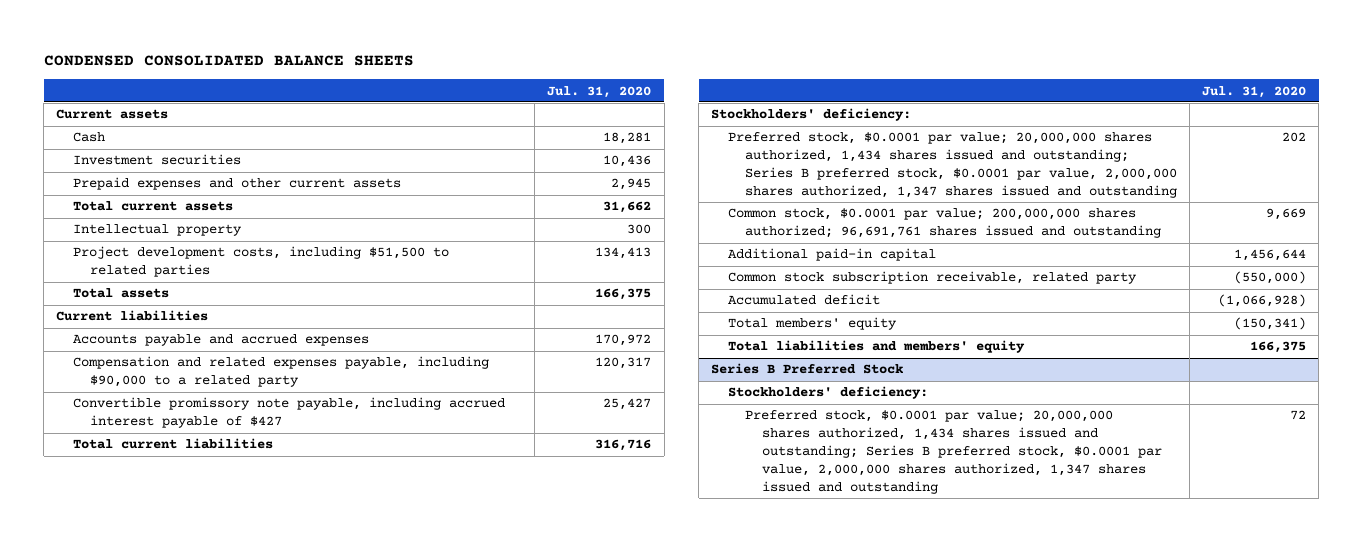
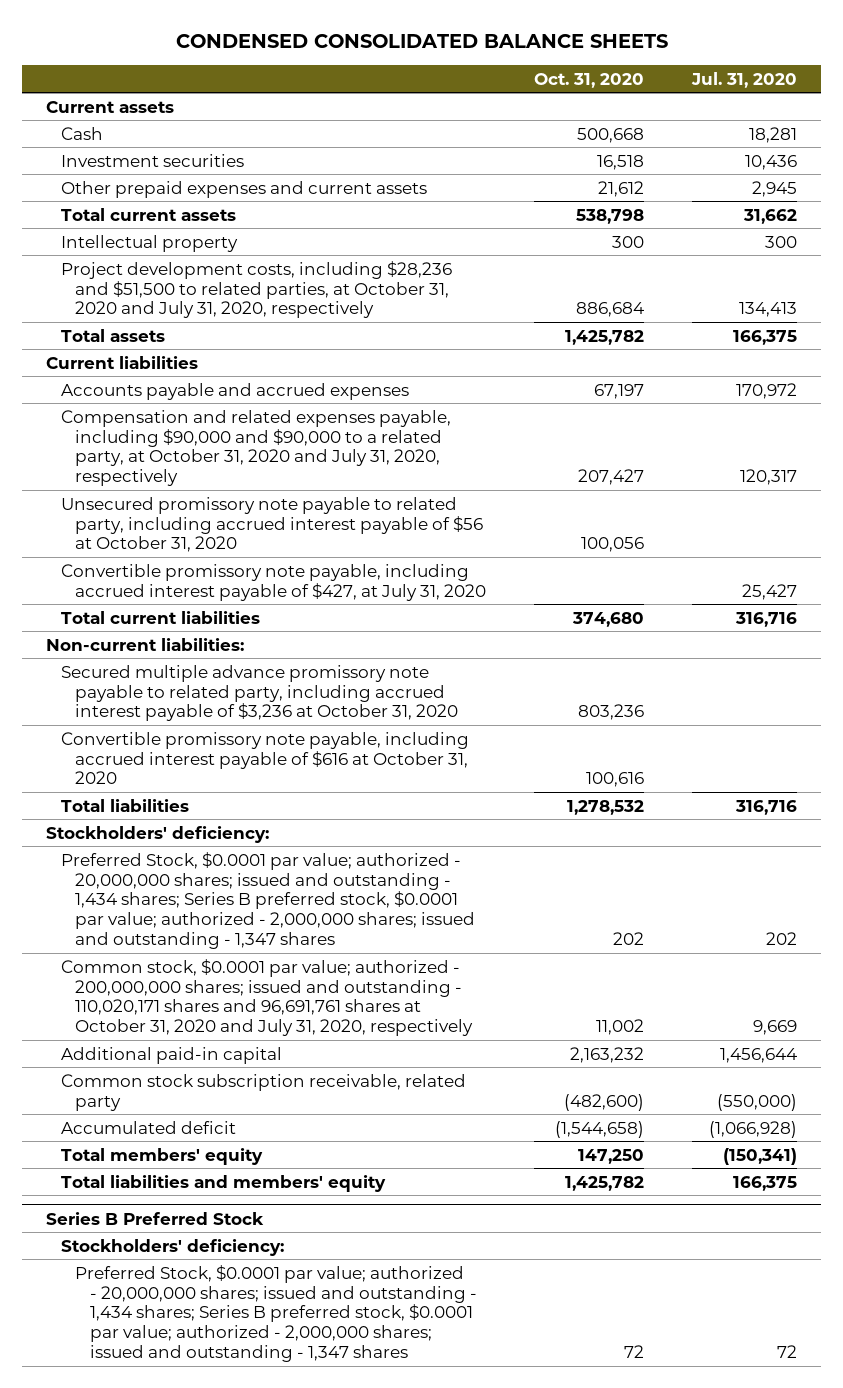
- | Jul. 31, 2020
+ | Oct. 31, 2020 | Jul. 31, 2020
- Prepaid expenses and other current assets | 2,945
+ Other prepaid expenses and current assets | 21,612 | 2,945
- Project development costs, including $51,500 to related parties | 134,413
+ Project development costs, including $28,236 and $51,500 to related parties, at October 31, 2020 and July 31, 2020, respectively | 886,684 | 134,413
- Compensation and related expenses payable, including $90,000 to a related party | 120,317
- Convertible promissory note payable, including accrued interest payable of $427 | 25,427
+ Compensation and related expenses payable, including $90,000 and $90,000 to a related party, at October 31, 2020 and July 31, 2020, respectively | 207,427 | 120,317
+ Unsecured promissory note payable to related party, including accrued interest payable of $56 at October 31, 2020 | 100,056 |
+ Convertible promissory note payable, including accrued interest payable of $427, at July 31, 2020 | | 25,427
+ Non-current liabilities:
+ Secured multiple advance promissory note payable to related party, including accrued interest payable of $3,236 at October 31, 2020 | 803,236 |
+ Convertible promissory note payable, including accrued interest payable of $616 at October 31, 2020 | 100,616 |
+ Total liabilities | 1,278,532 | 316,716
- Preferred stock, $0.0001 par value; 20,000,000 shares authorized, 1,434 shares issued and outstanding; Series B preferred stock, $0.0001 par value, 2,000,000 shares authorized, 1,347 shares issued and outstanding | 202
- Common stock, $0.0001 par value; 200,000,000 shares authorized; 96,691,761 shares issued and outstanding | 9,669
+ Preferred Stock, $0.0001 par value; authorized - 20,000,000 shares; issued and outstanding - 1,434 shares; Series B preferred stock, $0.0001 par value; authorized - 2,000,000 shares; issued and outstanding - 1,347 shares | 202 | 202
+ Common stock, $0.0001 par value; authorized - 200,000,000 shares; issued and outstanding - 110,020,171 shares and 96,691,761 shares at October 31, 2020 and July 31, 2020, respectively | 11,002 | 9,669
@ Series B Preferred Stock
- Preferred stock, $0.0001 par value; 20,000,000 shares authorized, 1,434 shares issued and outstanding; Series B preferred stock, $0.0001 par value, 2,000,000 shares authorized, 1,347 shares issued and outstanding | 72
+ Preferred Stock, $0.0001 par value; authorized - 20,000,000 shares; issued and outstanding - 1,434 shares; Series B preferred stock, $0.0001 par value; authorized - 2,000,000 shares; issued and outstanding - 1,347 shares | 72 | 72

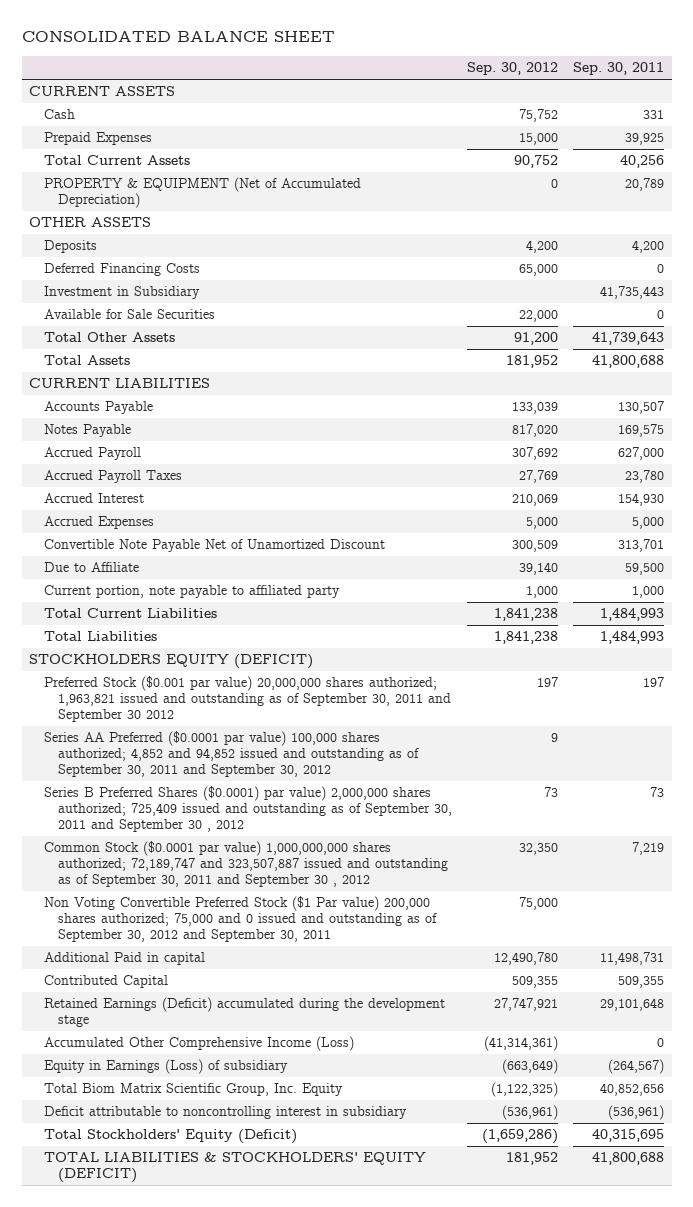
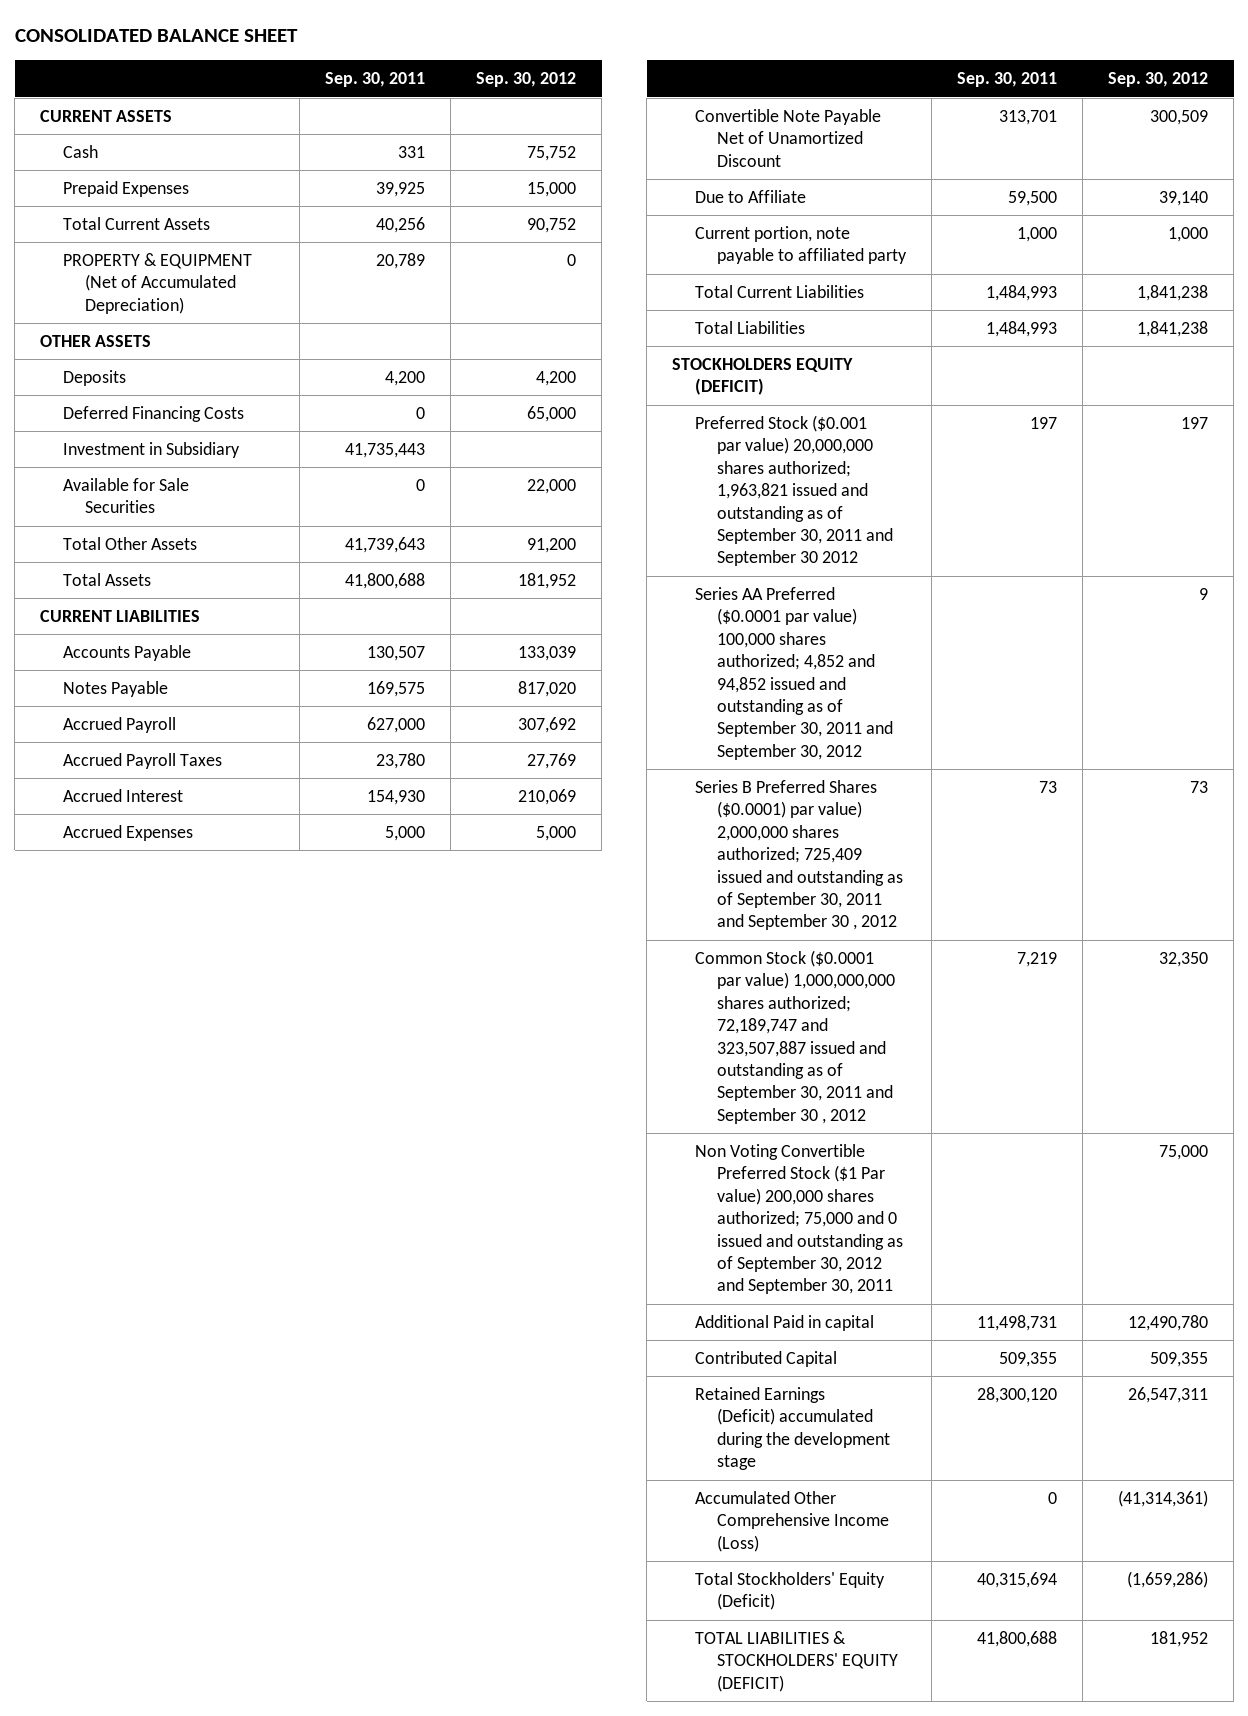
- | Sep. 30, 2012 | Sep. 30, 2011
+ | Sep. 30, 2011 | Sep. 30, 2012
- Retained Earnings (Deficit) accumulated during the development stage | 27,747,921 | 29,101,648
+ Retained Earnings (Deficit) accumulated during the development stage | 28,300,120 | 26,547,311
- Equity in Earnings (Loss) of subsidiary | (663,649) | (264,567)
- Total Biom Matrix Scientific Group, Inc. Equity | (1,122,325) | 40,852,656
- Deficit attributable to noncontrolling interest in subsidiary | (536,961) | (536,961)
- Total Stockholders' Equity (Deficit) | (1,659,286) | 40,315,695
+ Total Stockholders' Equity (Deficit) | 40,315,694 | (1,659,286)

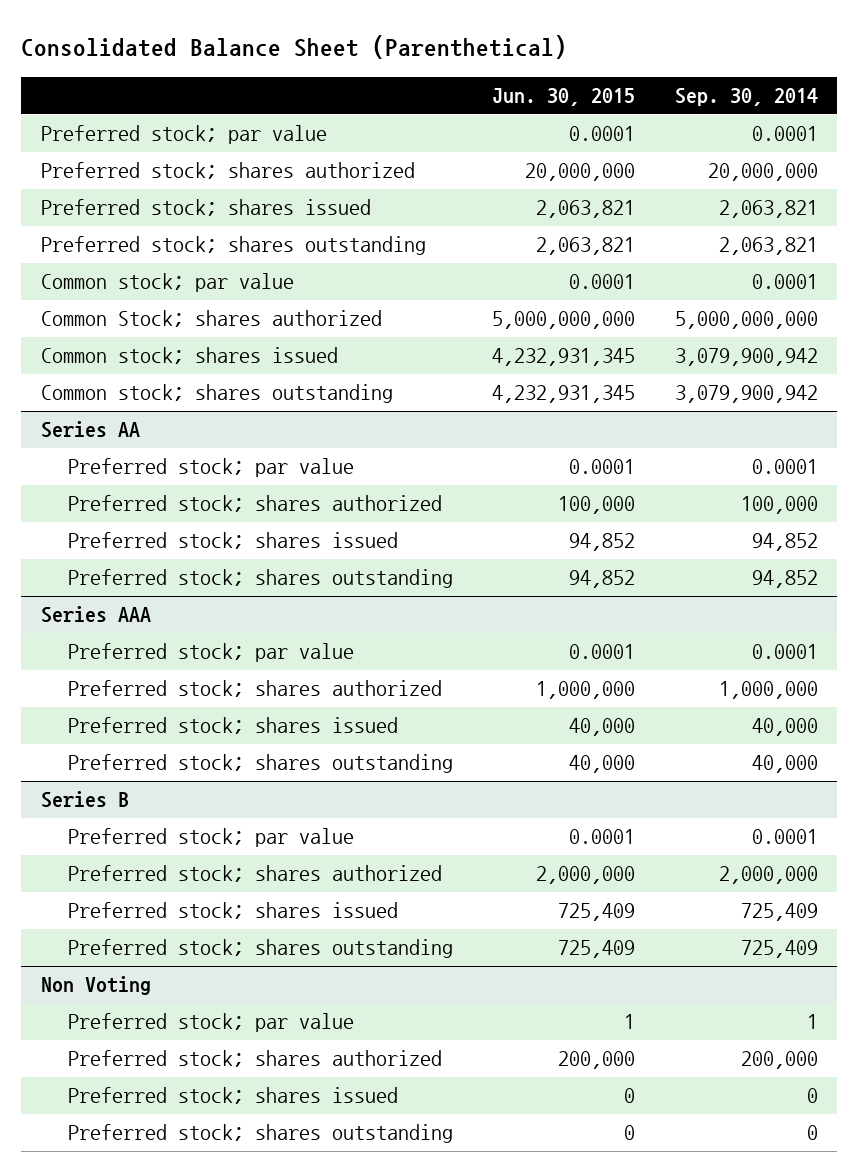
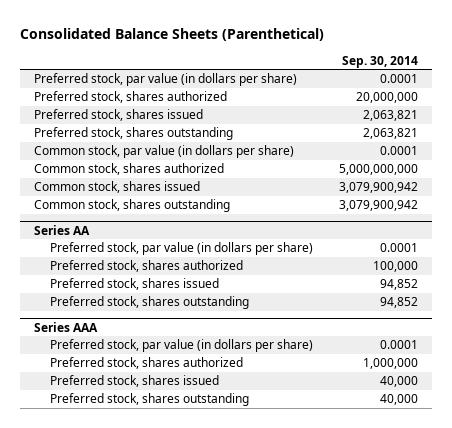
- Consolidated Balance Sheet (Parenthetical)
+ Consolidated Balance Sheets (Parenthetical)
- | Jun. 30, 2015 | Sep. 30, 2014
+ | Sep. 30, 2014
- Preferred stock; par value | 0.0001 | 0.0001
- Preferred stock; shares authorized | 20,000,000 | 20,000,000
- Preferred stock; shares issued | 2,063,821 | 2,063,821
- Preferred stock; shares outstanding | 2,063,821 | 2,063,821
- Common stock; par value | 0.0001 | 0.0001
- Common Stock; shares authorized | 5,000,000,000 | 5,000,000,000
- Common stock; shares issued | 4,232,931,345 | 3,079,900,942
- Common stock; shares outstanding | 4,232,931,345 | 3,079,900,942
+ Preferred stock, par value (in dollars per share) | 0.0001
+ Preferred stock, shares authorized | 20,000,000
+ Preferred stock, shares issued | 2,063,821
+ Preferred stock, shares outstanding | 2,063,821
+ Common stock, par value (in dollars per share) | 0.0001
+ Common stock, shares authorized | 5,000,000,000
+ Common stock, shares issued | 3,079,900,942
+ Common stock, shares outstanding | 3,079,900,942
@ Series AA
- Preferred stock; par value | 0.0001 | 0.0001
- Preferred stock; shares authorized | 100,000 | 100,000
- Preferred stock; shares issued | 94,852 | 94,852
- Preferred stock; shares outstanding | 94,852 | 94,852
+ Preferred stock, par value (in dollars per share) | 0.0001
+ Preferred stock, shares authorized | 100,000
+ Preferred stock, shares issued | 94,852
+ Preferred stock, shares outstanding | 94,852
@ Series AAA
- Preferred stock; par value | 0.0001 | 0.0001
- Preferred stock; shares authorized | 1,000,000 | 1,000,000
- Preferred stock; shares issued | 40,000 | 40,000
- Preferred stock; shares outstanding | 40,000 | 40,000
- Series B
- Preferred stock; par value | 0.0001 | 0.0001
- Preferred stock; shares authorized | 2,000,000 | 2,000,000
- Preferred stock; shares issued | 725,409 | 725,409
- Preferred stock; shares outstanding | 725,409 | 725,409
- Non Voting
- Preferred stock; par value | 1 | 1
- Preferred stock; shares authorized | 200,000 | 200,000
- Preferred stock; shares issued | 0 | 0
- Preferred stock; shares outstanding | 0 | 0
@ Series AAA
+ Preferred stock, par value (in dollars per share) | 0.0001
+ Preferred stock, shares authorized | 1,000,000
+ Preferred stock, shares issued | 40,000
+ Preferred stock, shares outstanding | 40,000

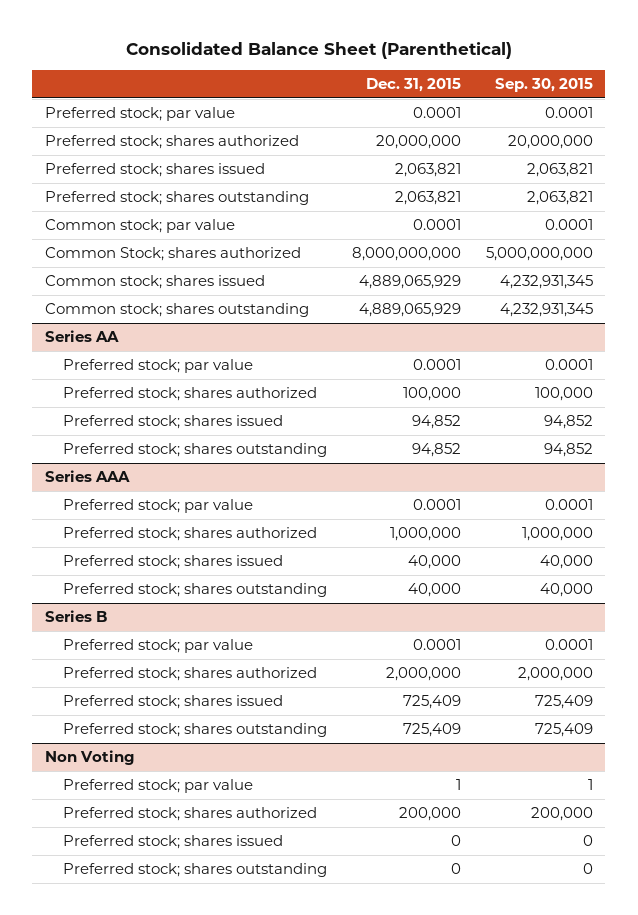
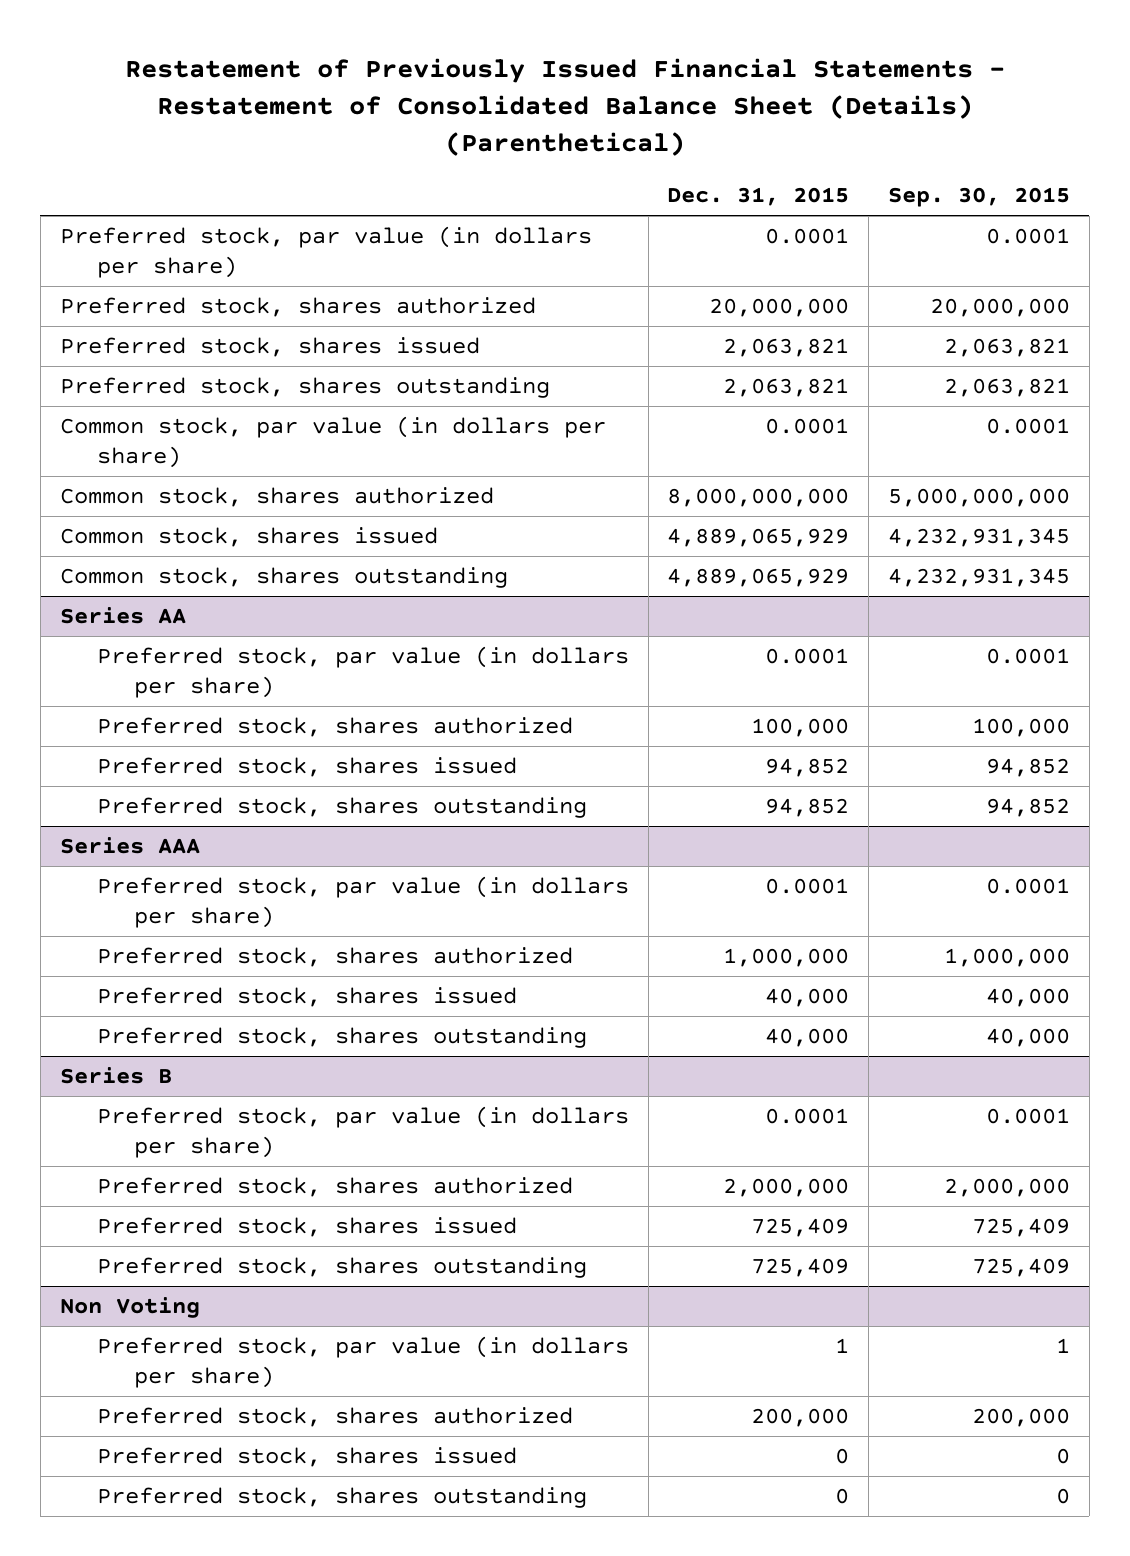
- Consolidated Balance Sheet (Parenthetical)
+ Restatement of Previously Issued Financial Statements - Restatement of Consolidated Balance Sheet (Details) (Parenthetical)
- Preferred stock; par value | 0.0001 | 0.0001
- Preferred stock; shares authorized | 20,000,000 | 20,000,000
- Preferred stock; shares issued | 2,063,821 | 2,063,821
- Preferred stock; shares outstanding | 2,063,821 | 2,063,821
- Common stock; par value | 0.0001 | 0.0001
- Common Stock; shares authorized | 8,000,000,000 | 5,000,000,000
- Common stock; shares issued | 4,889,065,929 | 4,232,931,345
- Common stock; shares outstanding | 4,889,065,929 | 4,232,931,345
+ Preferred stock, par value (in dollars per share) | 0.0001 | 0.0001
+ Preferred stock, shares authorized | 20,000,000 | 20,000,000
+ Preferred stock, shares issued | 2,063,821 | 2,063,821
+ Preferred stock, shares outstanding | 2,063,821 | 2,063,821
+ Common stock, par value (in dollars per share) | 0.0001 | 0.0001
+ Common stock, shares authorized | 8,000,000,000 | 5,000,000,000
+ Common stock, shares issued | 4,889,065,929 | 4,232,931,345
+ Common stock, shares outstanding | 4,889,065,929 | 4,232,931,345
@ Series AA
- Preferred stock; par value | 0.0001 | 0.0001
- Preferred stock; shares authorized | 100,000 | 100,000
- Preferred stock; shares issued | 94,852 | 94,852
- Preferred stock; shares outstanding | 94,852 | 94,852
+ Preferred stock, par value (in dollars per share) | 0.0001 | 0.0001
+ Preferred stock, shares authorized | 100,000 | 100,000
+ Preferred stock, shares issued | 94,852 | 94,852
+ Preferred stock, shares outstanding | 94,852 | 94,852
@ Series AAA
- Preferred stock; par value | 0.0001 | 0.0001
- Preferred stock; shares authorized | 1,000,000 | 1,000,000
- Preferred stock; shares issued | 40,000 | 40,000
- Preferred stock; shares outstanding | 40,000 | 40,000
+ Preferred stock, par value (in dollars per share) | 0.0001 | 0.0001
+ Preferred stock, shares authorized | 1,000,000 | 1,000,000
+ Preferred stock, shares issued | 40,000 | 40,000
+ Preferred stock, shares outstanding | 40,000 | 40,000
@ Series B
- Preferred stock; par value | 0.0001 | 0.0001
- Preferred stock; shares authorized | 2,000,000 | 2,000,000
- Preferred stock; shares issued | 725,409 | 725,409
- Preferred stock; shares outstanding | 725,409 | 725,409
+ Preferred stock, par value (in dollars per share) | 0.0001 | 0.0001
+ Preferred stock, shares authorized | 2,000,000 | 2,000,000
+ Preferred stock, shares issued | 725,409 | 725,409
+ Preferred stock, shares outstanding | 725,409 | 725,409
@ Non Voting
- Preferred stock; par value | 1 | 1
- Preferred stock; shares authorized | 200,000 | 200,000
- Preferred stock; shares issued | 0 | 0
- Preferred stock; shares outstanding | 0 | 0
+ Preferred stock, par value (in dollars per share) | 1 | 1
+ Preferred stock, shares authorized | 200,000 | 200,000
+ Preferred stock, shares issued | 0 | 0
+ Preferred stock, shares outstanding | 0 | 0

